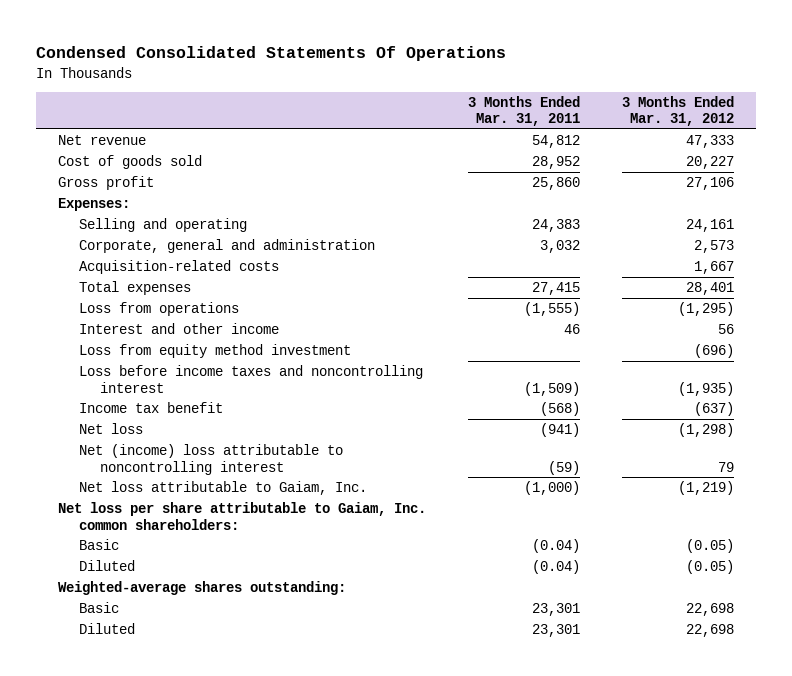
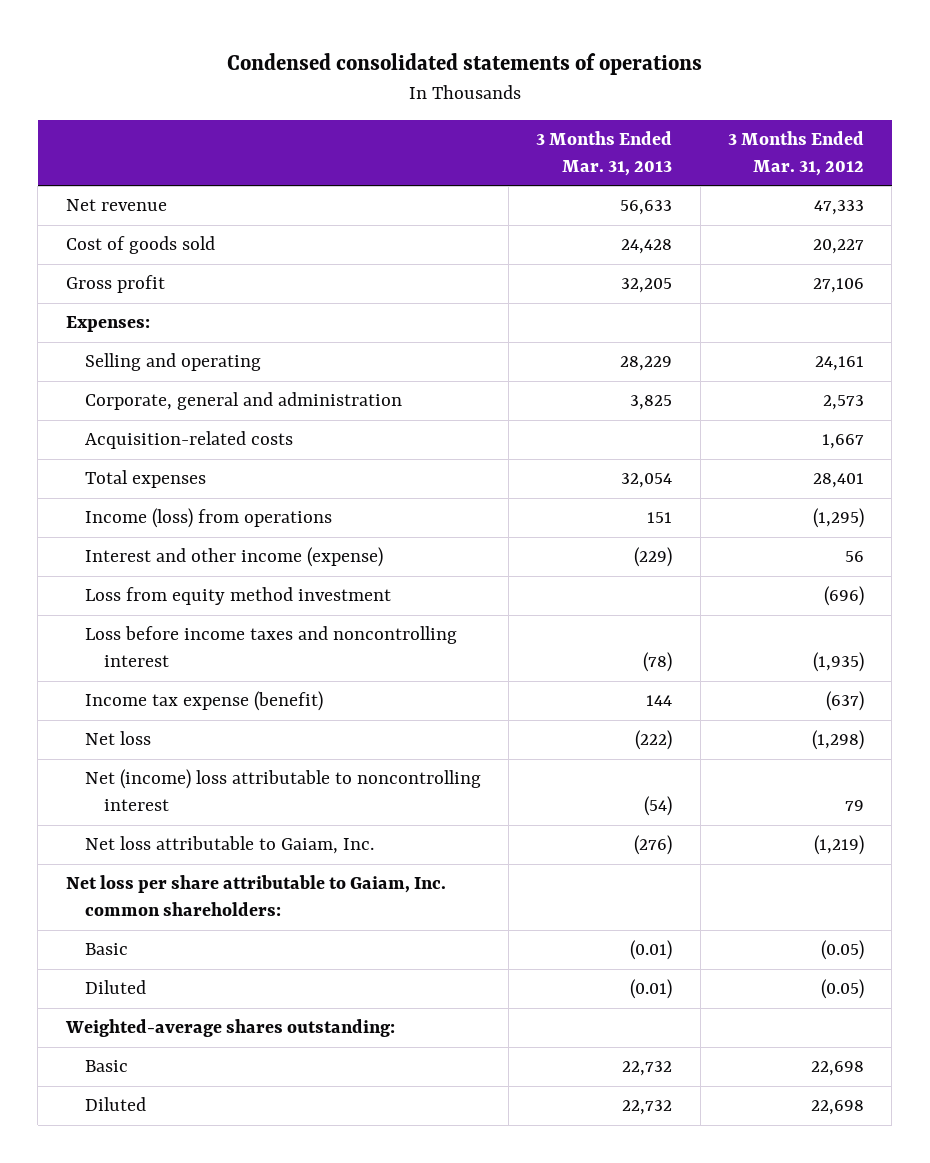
- Condensed Consolidated Statements Of Operations
+ Condensed consolidated statements of operations
- | 3 Months Ended Mar. 31, 2011 | 3 Months Ended Mar. 31, 2012
+ | 3 Months Ended Mar. 31, 2013 | 3 Months Ended Mar. 31, 2012
- Loss from operations | (1,555) | (1,295)
- Interest and other income | 46 | 56
+ Income (loss) from operations | 151 | (1,295)
+ Interest and other income (expense) | (229) | 56
- Income tax benefit | (568) | (637)
+ Income tax expense (benefit) | 144 | (637)

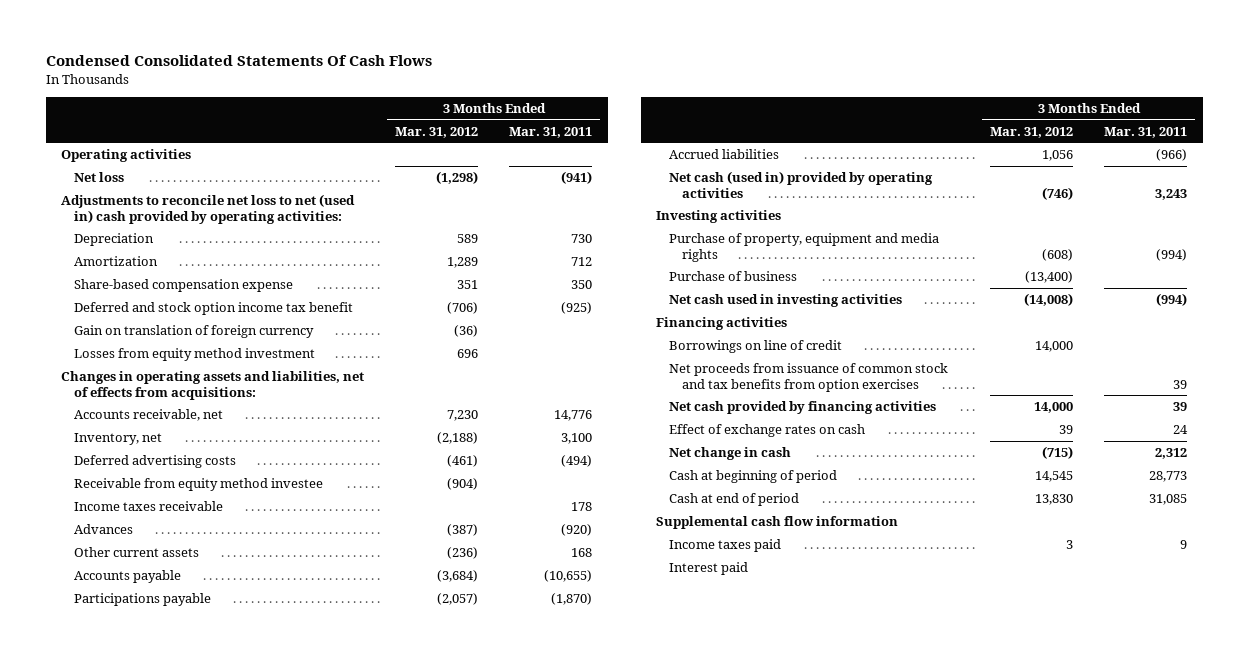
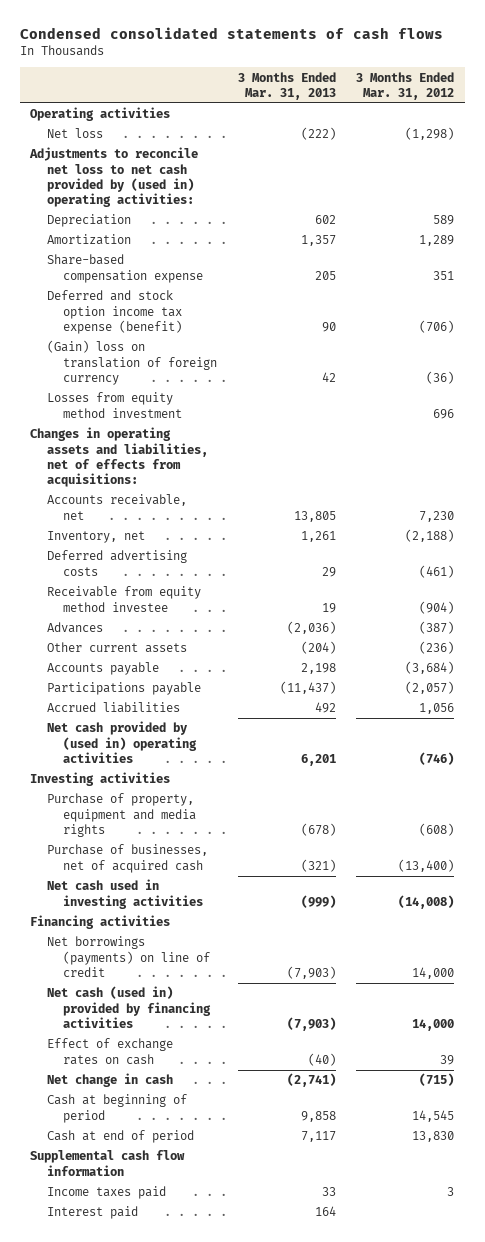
- Condensed Consolidated Statements Of Cash Flows
+ Condensed consolidated statements of cash flows
- | 3 Months Ended Mar. 31, 2012 | 3 Months Ended Mar. 31, 2011
+ | 3 Months Ended Mar. 31, 2013 | 3 Months Ended Mar. 31, 2012
- Adjustments to reconcile net loss to net (used in) cash provided by operating activities:
+ Adjustments to reconcile net loss to net cash provided by (used in) operating activities:
- Deferred and stock option income tax benefit | (706) | (925)
- Gain on translation of foreign currency | (36) |
+ Deferred and stock option income tax expense (benefit) | 90 | (706)
+ (Gain) loss on translation of foreign currency | 42 | (36)
- Income taxes receivable | | 178
- Net cash (used in) provided by operating activities | (746) | 3,243
+ Net cash provided by (used in) operating activities | 6,201 | (746)
- Purchase of business | (13,400) |
+ Purchase of businesses, net of acquired cash | (321) | (13,400)
- Borrowings on line of credit | 14,000 |
- Net proceeds from issuance of common stock and tax benefits from option exercises | | 39
- Net cash provided by financing activities | 14,000 | 39
+ Net borrowings (payments) on line of credit | (7,903) | 14,000
+ Net cash (used in) provided by financing activities | (7,903) | 14,000

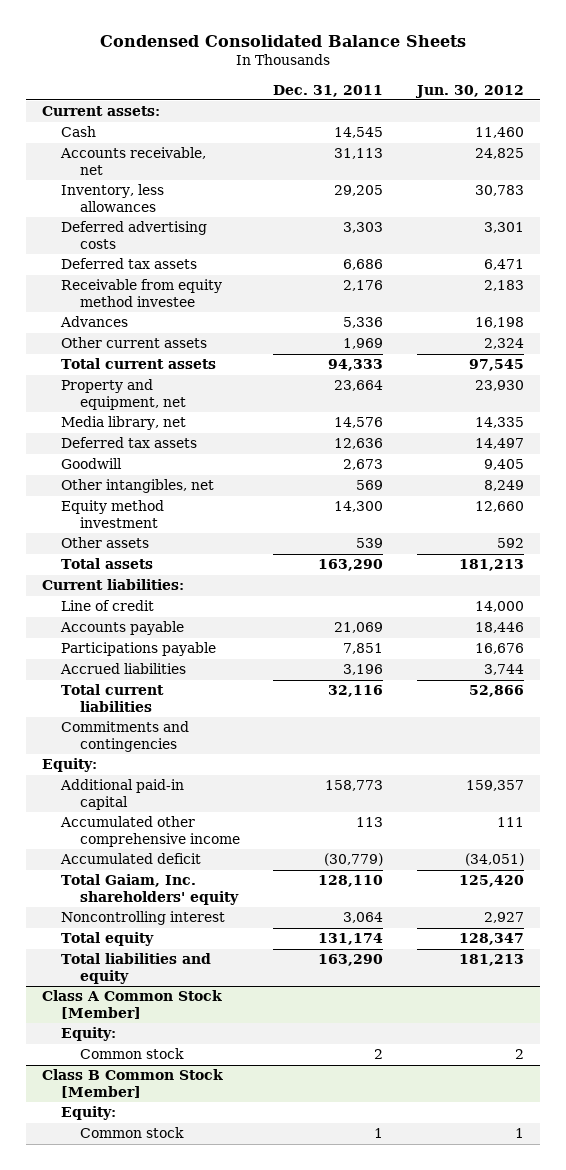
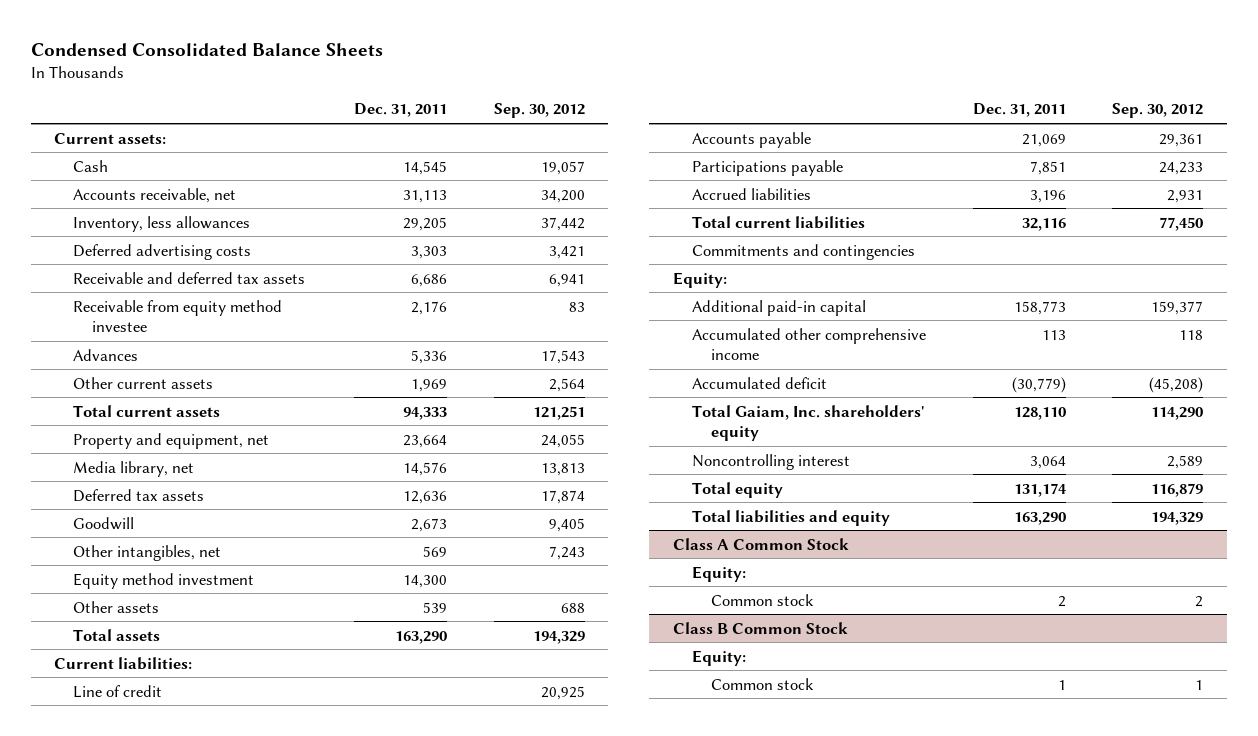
- | Dec. 31, 2011 | Jun. 30, 2012
+ | Dec. 31, 2011 | Sep. 30, 2012
- Deferred tax assets | 6,686 | 6,471
+ Receivable and deferred tax assets | 6,686 | 6,941
- Class A Common Stock [Member]
+ Class A Common Stock
- Class B Common Stock [Member]
+ Class B Common Stock

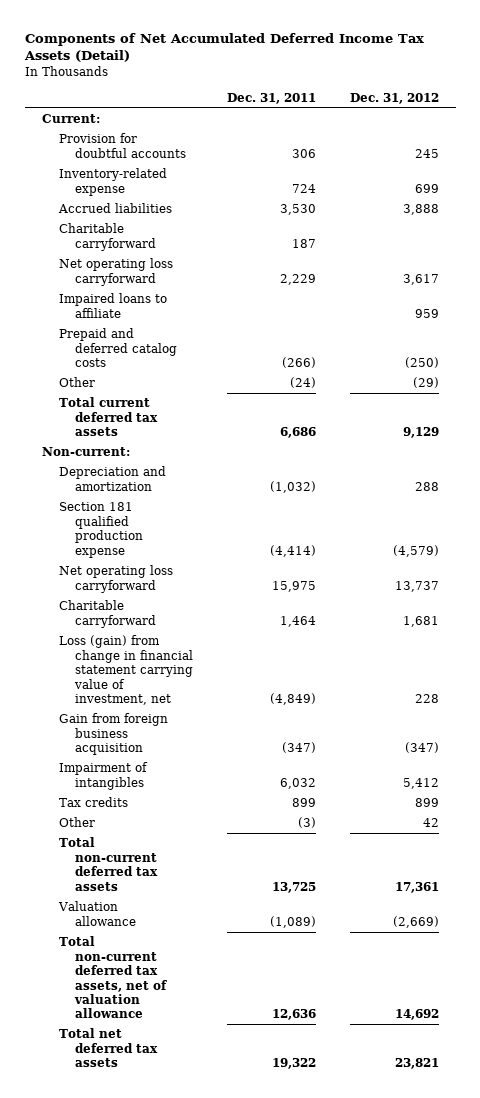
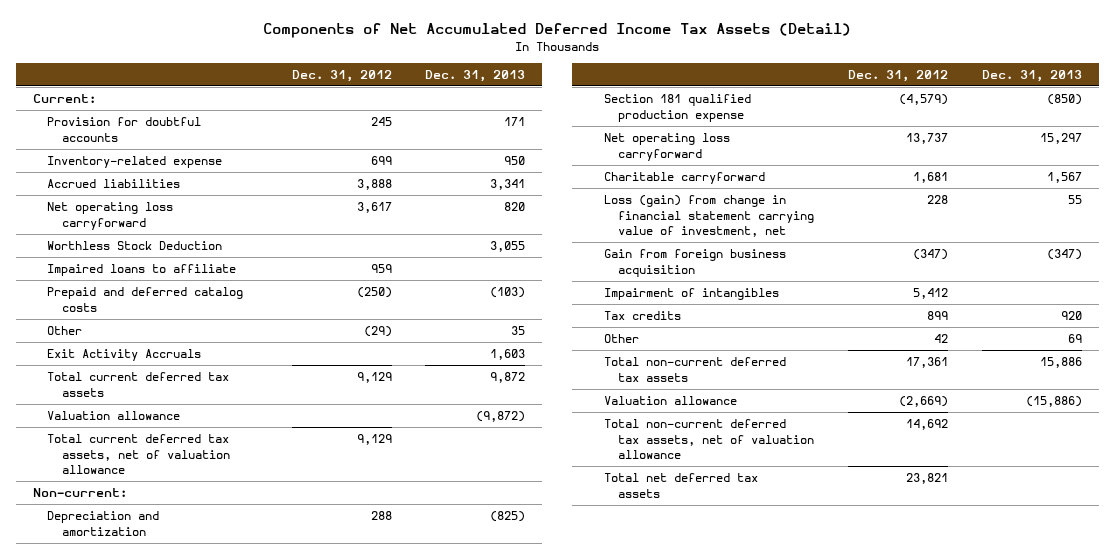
- | Dec. 31, 2011 | Dec. 31, 2012
+ | Dec. 31, 2012 | Dec. 31, 2013
- Charitable carryforward | 187 |
+ Worthless Stock Deduction | | 3,055
+ Exit Activity Accruals | | 1,603
+ Valuation allowance | | (9,872)
+ Total current deferred tax assets, net of valuation allowance | 9,129 |

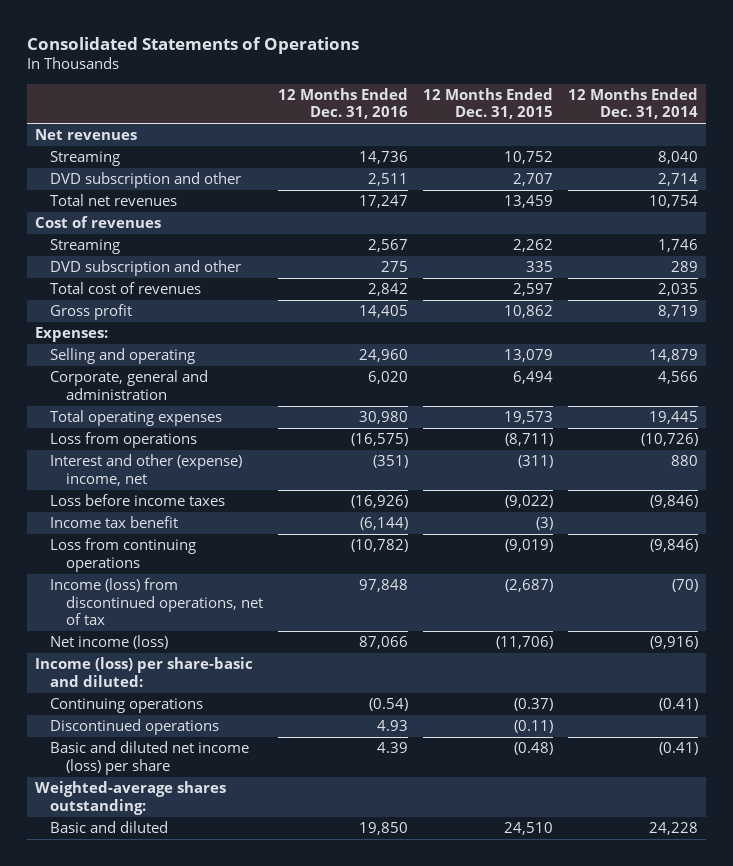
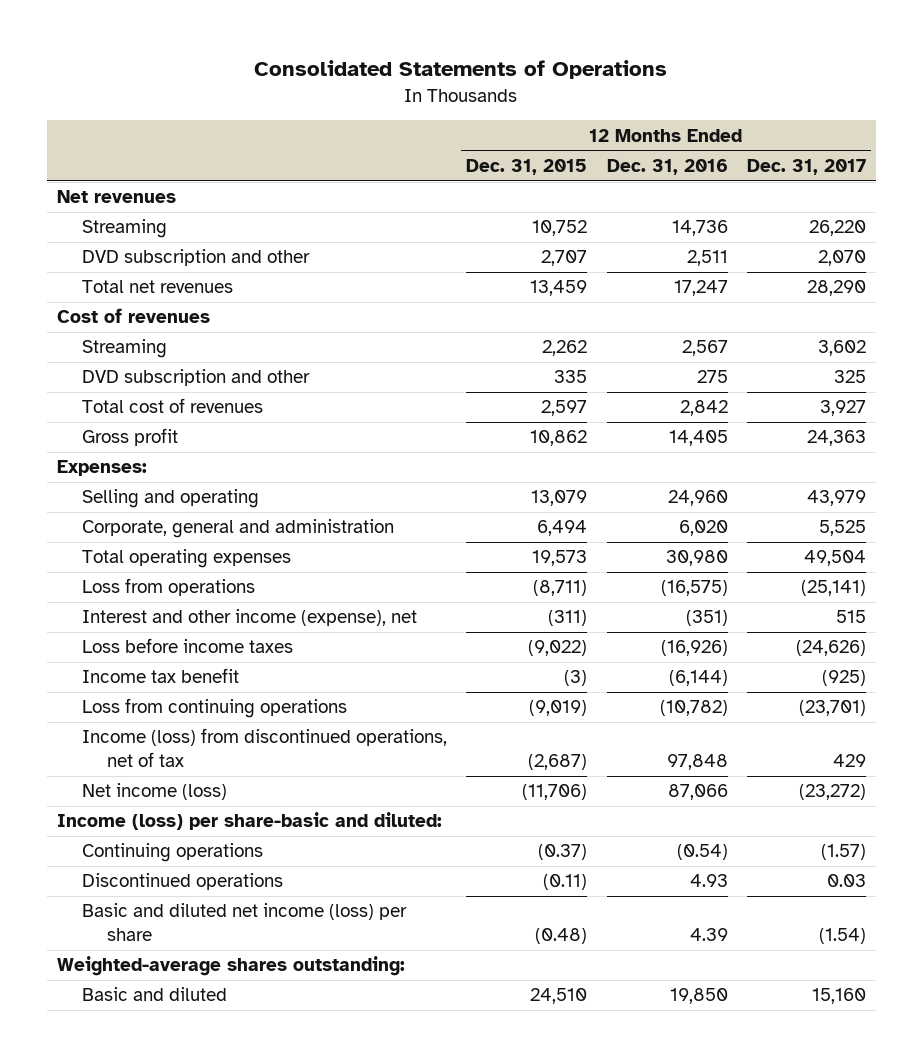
- | 12 Months Ended Dec. 31, 2016 | 12 Months Ended Dec. 31, 2015 | 12 Months Ended Dec. 31, 2014
+ | 12 Months Ended Dec. 31, 2015 | 12 Months Ended Dec. 31, 2016 | 12 Months Ended Dec. 31, 2017
- Interest and other (expense) income, net | (351) | (311) | 880
+ Interest and other income (expense), net | (311) | (351) | 515

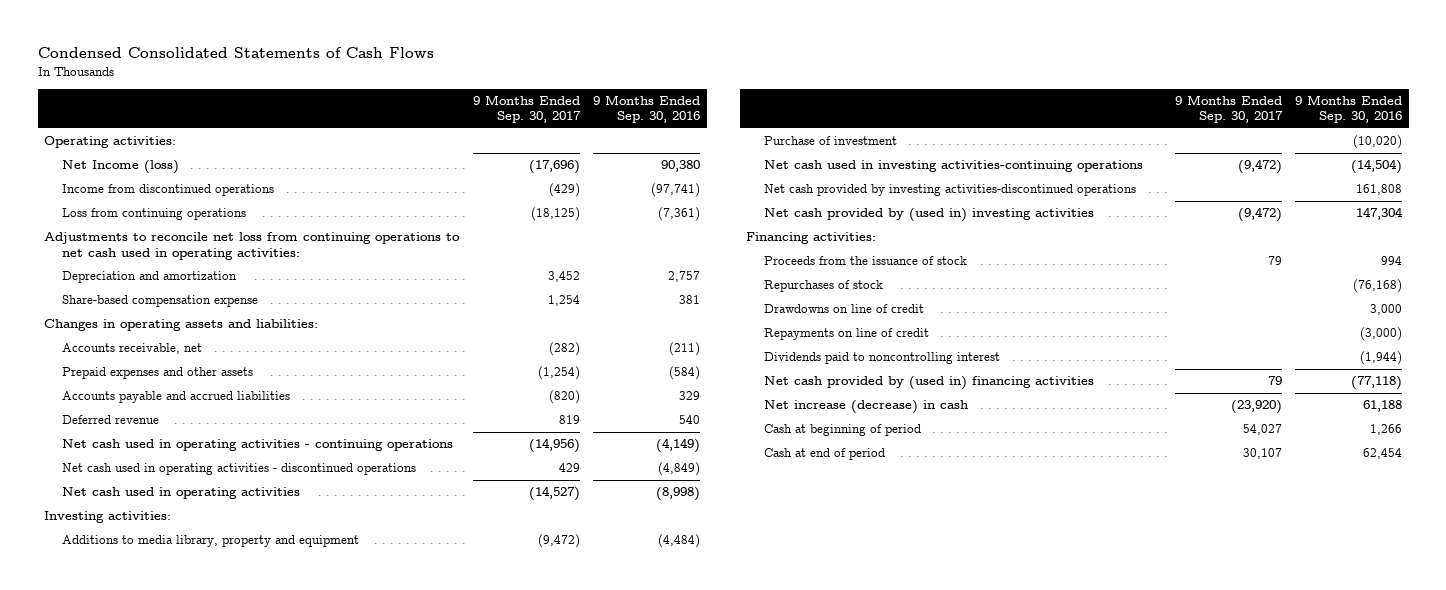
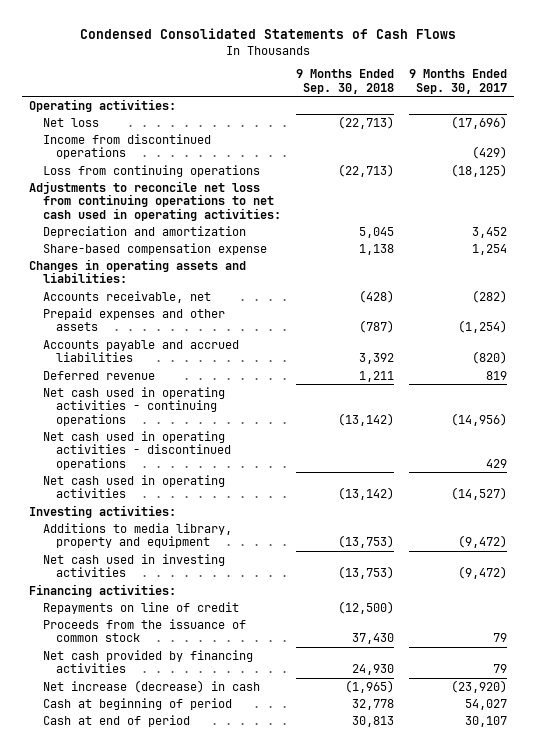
- | 9 Months Ended Sep. 30, 2017 | 9 Months Ended Sep. 30, 2016
+ | 9 Months Ended Sep. 30, 2018 | 9 Months Ended Sep. 30, 2017
- Net Income (loss) | (17,696) | 90,380
+ Net loss | (22,713) | (17,696)
- Purchase of investment | | (10,020)
- Net cash used in investing activities-continuing operations | (9,472) | (14,504)
- Net cash provided by investing activities-discontinued operations | | 161,808
- Net cash provided by (used in) investing activities | (9,472) | 147,304
+ Net cash used in investing activities | (13,753) | (9,472)
- Proceeds from the issuance of stock | 79 | 994
- Repurchases of stock | | (76,168)
- Drawdowns on line of credit | | 3,000
- Dividends paid to noncontrolling interest | | (1,944)
- Net cash provided by (used in) financing activities | 79 | (77,118)
+ Proceeds from the issuance of common stock | 37,430 | 79
+ Net cash provided by financing activities | 24,930 | 79

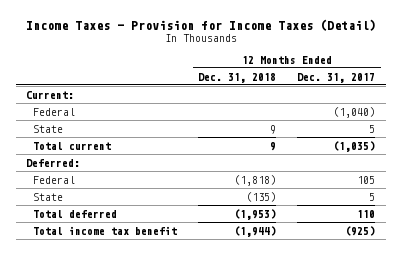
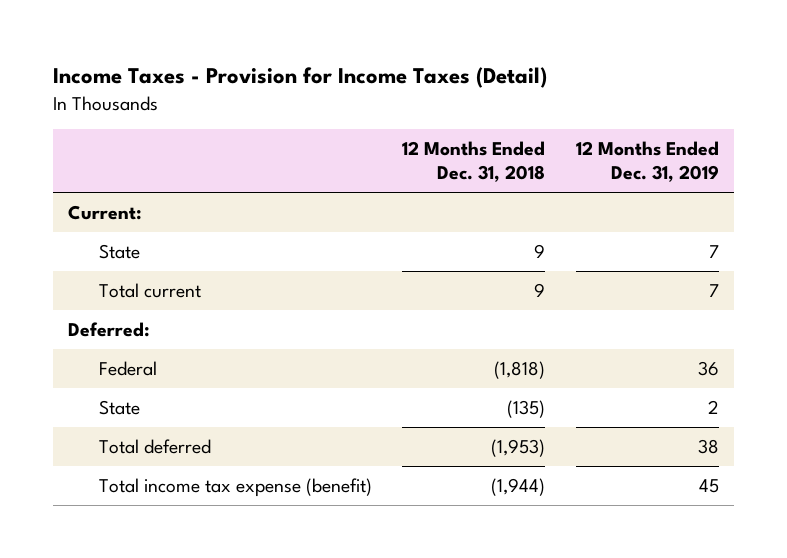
- | 12 Months Ended Dec. 31, 2018 | 12 Months Ended Dec. 31, 2017
+ | 12 Months Ended Dec. 31, 2018 | 12 Months Ended Dec. 31, 2019
- Federal | | (1,040)
- Total income tax benefit | (1,944) | (925)
+ Total income tax expense (benefit) | (1,944) | 45

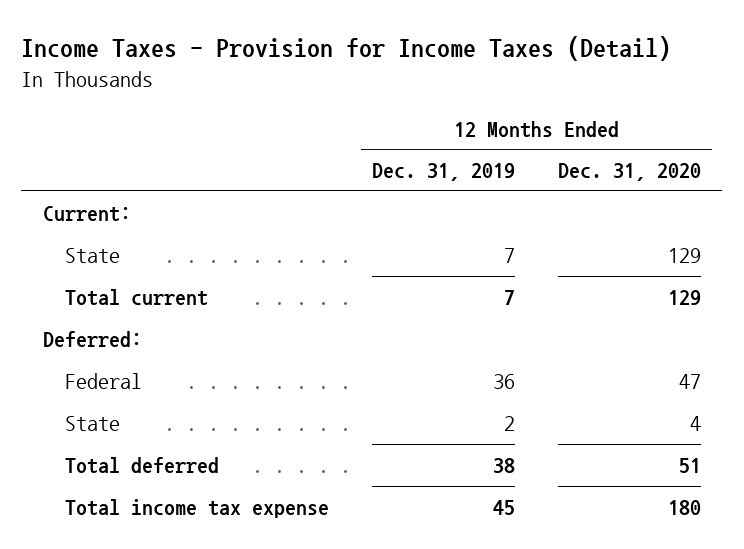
- | 12 Months Ended Dec. 31, 2018 | 12 Months Ended Dec. 31, 2019
+ | 12 Months Ended Dec. 31, 2019 | 12 Months Ended Dec. 31, 2020
- Total income tax expense (benefit) | (1,944) | 45
+ Total income tax expense | 45 | 180

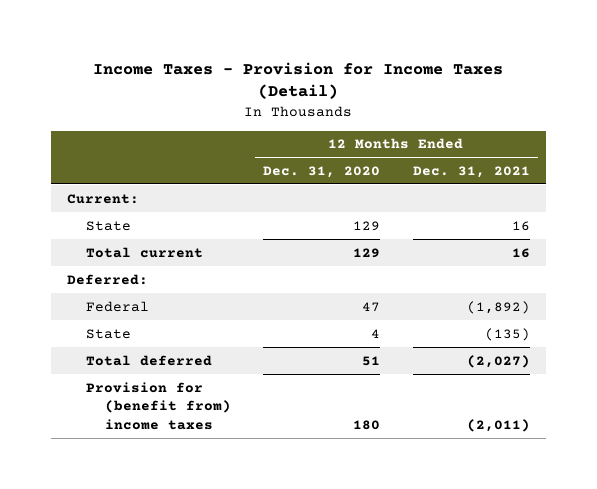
- | 12 Months Ended Dec. 31, 2019 | 12 Months Ended Dec. 31, 2020
+ | 12 Months Ended Dec. 31, 2020 | 12 Months Ended Dec. 31, 2021
- Total income tax expense | 45 | 180
+ Provision for (benefit from) income taxes | 180 | (2,011)

